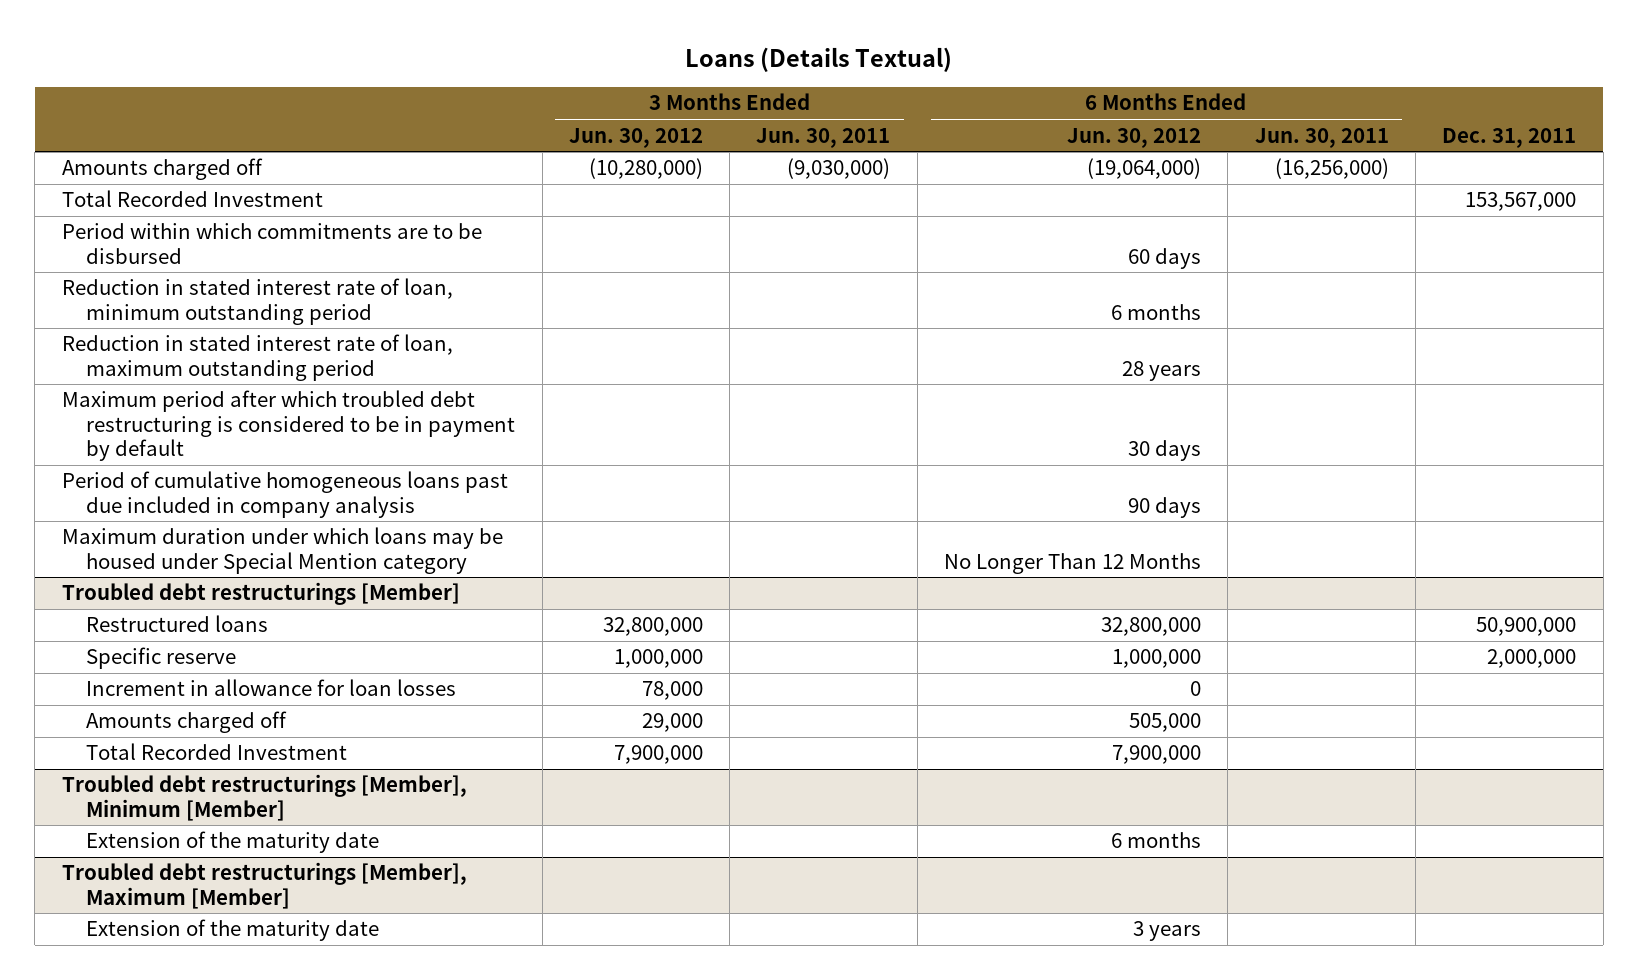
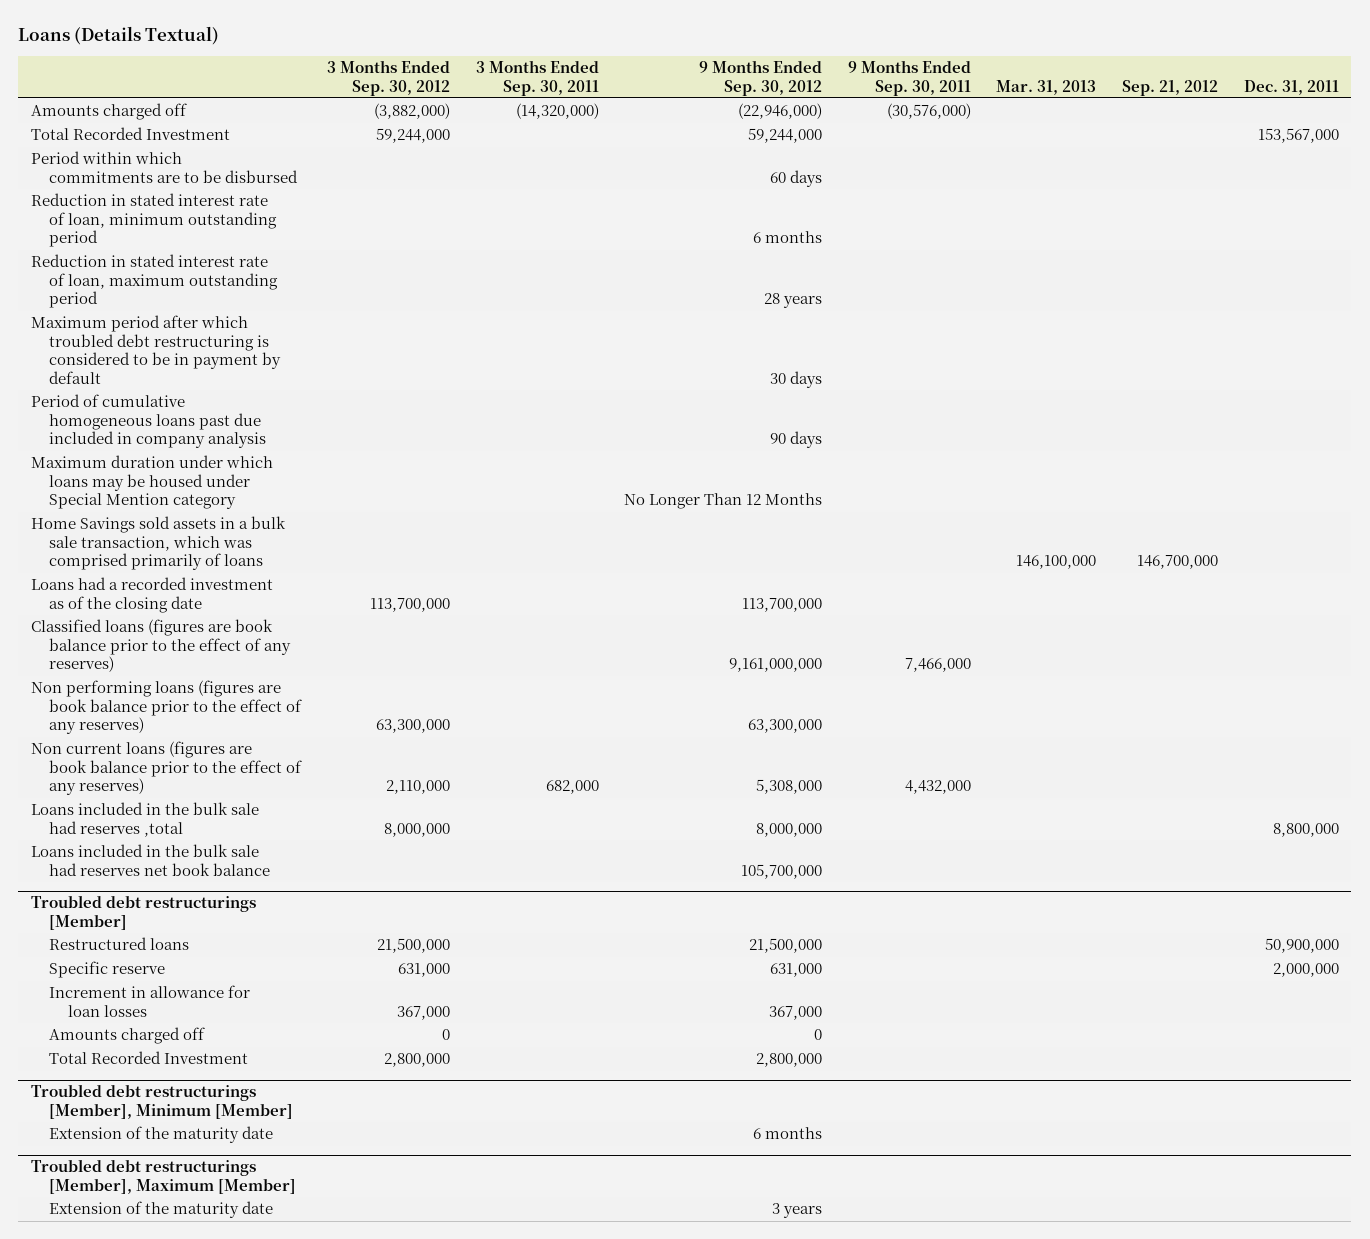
- | 3 Months Ended Jun. 30, 2012 | 3 Months Ended Jun. 30, 2011 | 6 Months Ended Jun. 30, 2012 | 6 Months Ended Jun. 30, 2011 | Dec. 31, 2011
+ | 3 Months Ended Sep. 30, 2012 | 3 Months Ended Sep. 30, 2011 | 9 Months Ended Sep. 30, 2012 | 9 Months Ended Sep. 30, 2011 | Mar. 31, 2013 | Sep. 21, 2012 | Dec. 31, 2011
+ Home Savings sold assets in a bulk sale transaction, which was comprised primarily of loans | | | | | 146,100,000 | 146,700,000 |
+ Loans had a recorded investment as of the closing date | 113,700,000 | | 113,700,000 | | | |
+ Classified loans (figures are book balance prior to the effect of any reserves) | | | 9,161,000,000 | 7,466,000 | | |
+ Non performing loans (figures are book balance prior to the effect of any reserves) | 63,300,000 | | 63,300,000 | | | |
+ Non current loans (figures are book balance prior to the effect of any reserves) | 2,110,000 | 682,000 | 5,308,000 | 4,432,000 | | |
+ Loans included in the bulk sale had reserves ,total | 8,000,000 | | 8,000,000 | | | | 8,800,000
+ Loans included in the bulk sale had reserves net book balance | | | 105,700,000 | | | |

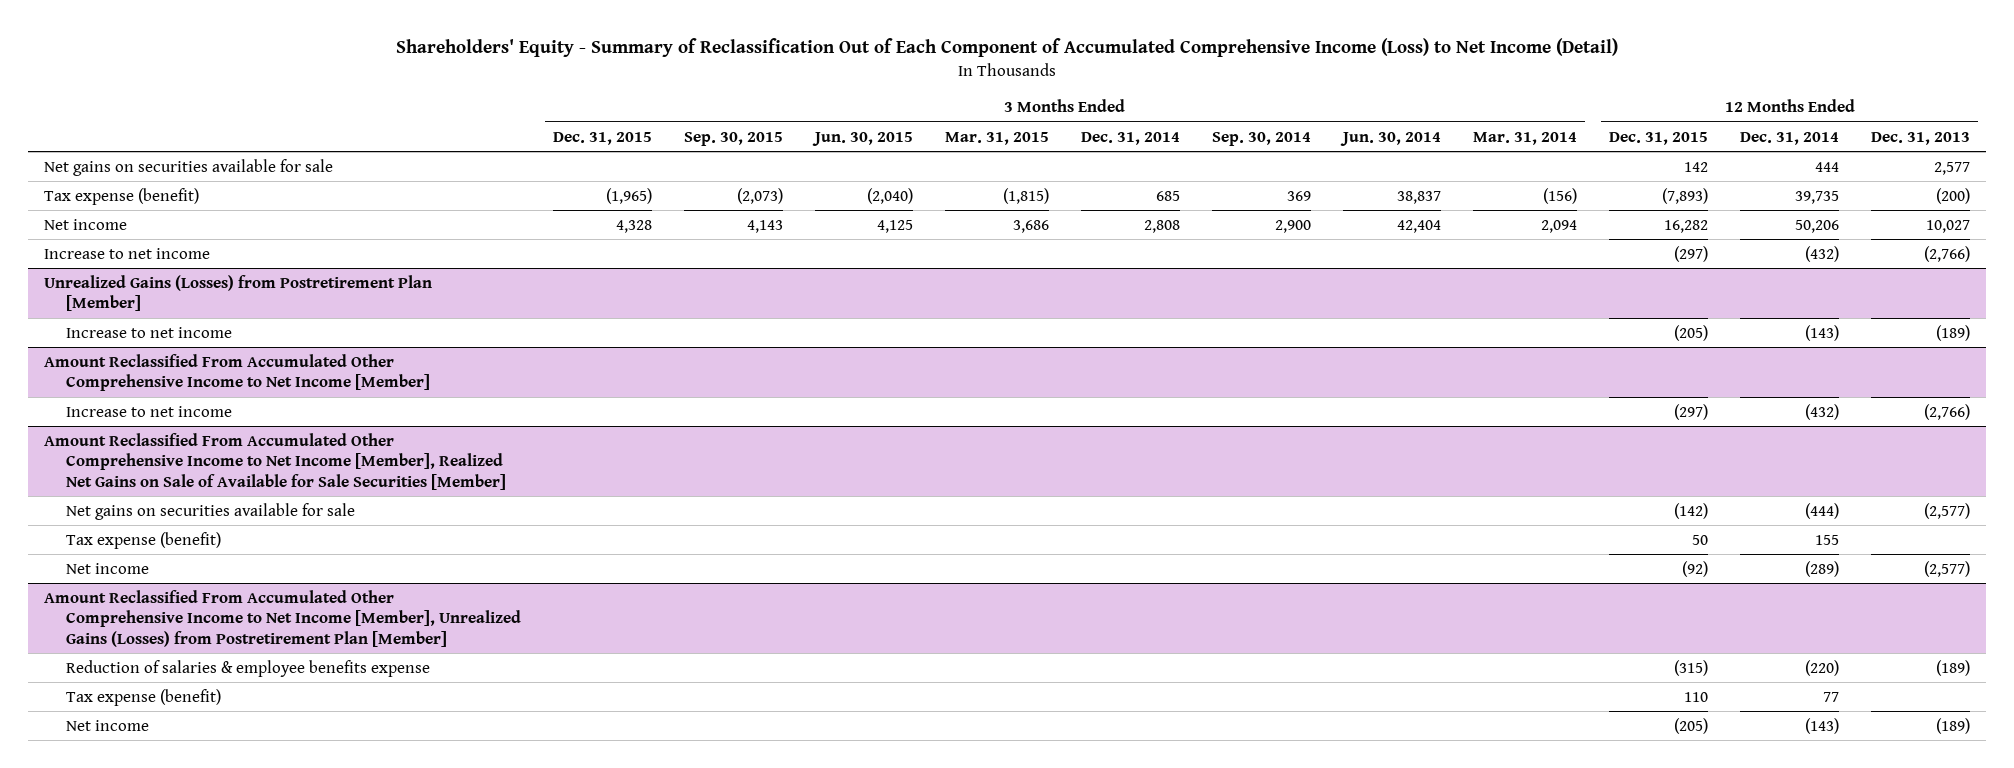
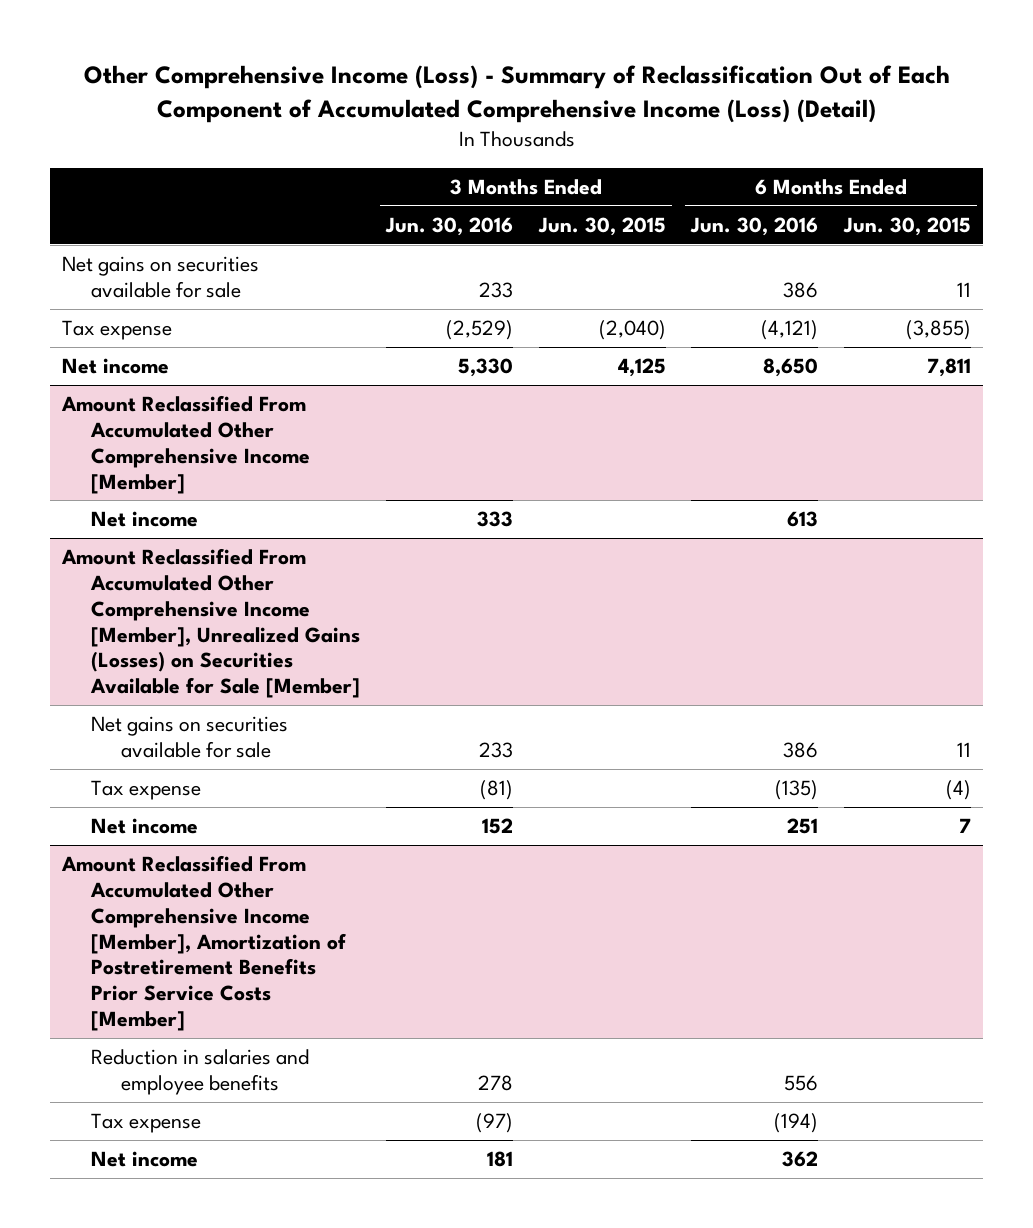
- Shareholders' Equity - Summary of Reclassification Out of Each Component of Accumulated Comprehensive Income (Loss) to Net Income (Detail)
+ Other Comprehensive Income (Loss) - Summary of Reclassification Out of Each Component of Accumulated Comprehensive Income (Loss) (Detail)
- | 3 Months Ended Dec. 31, 2015 | 3 Months Ended Sep. 30, 2015 | 3 Months Ended Jun. 30, 2015 | 3 Months Ended Mar. 31, 2015 | 3 Months Ended Dec. 31, 2014 | 3 Months Ended Sep. 30, 2014 | 3 Months Ended Jun. 30, 2014 | 3 Months Ended Mar. 31, 2014 | 12 Months Ended Dec. 31, 2015 | 12 Months Ended Dec. 31, 2014 | 12 Months Ended Dec. 31, 2013
+ | 3 Months Ended Jun. 30, 2016 | 3 Months Ended Jun. 30, 2015 | 6 Months Ended Jun. 30, 2016 | 6 Months Ended Jun. 30, 2015
- Tax expense (benefit) | (1,965) | (2,073) | (2,040) | (1,815) | 685 | 369 | 38,837 | (156) | (7,893) | 39,735 | (200)
+ Tax expense | (2,529) | (2,040) | (4,121) | (3,855)
- Increase to net income | | | | | | | | | (297) | (432) | (2,766)
- Unrealized Gains (Losses) from Postretirement Plan [Member]
- Increase to net income | | | | | | | | | (205) | (143) | (189)
- Amount Reclassified From Accumulated Other Comprehensive Income to Net Income [Member]
- Increase to net income | | | | | | | | | (297) | (432) | (2,766)
- Amount Reclassified From Accumulated Other Comprehensive Income to Net Income [Member], Realized Net Gains on Sale of Available for Sale Securities [Member]
+ Amount Reclassified From Accumulated Other Comprehensive Income [Member]
+ Net income | 333 | | 613 |
+ Amount Reclassified From Accumulated Other Comprehensive Income [Member], Unrealized Gains (Losses) on Securities Available for Sale [Member]
- Tax expense (benefit) | | | | | | | | | 50 | 155 |
+ Tax expense | (81) | | (135) | (4)
- Amount Reclassified From Accumulated Other Comprehensive Income to Net Income [Member], Unrealized Gains (Losses) from Postretirement Plan [Member]
- Reduction of salaries & employee benefits expense | | | | | | | | | (315) | (220) | (189)
- Tax expense (benefit) | | | | | | | | | 110 | 77 |
- Net income | | | | | | | | | (205) | (143) | (189)
+ Amount Reclassified From Accumulated Other Comprehensive Income [Member], Amortization of Postretirement Benefits Prior Service Costs [Member]
+ Reduction in salaries and employee benefits | 278 | | 556 |
+ Tax expense | (97) | | (194) |
+ Net income | 181 | | 362 |

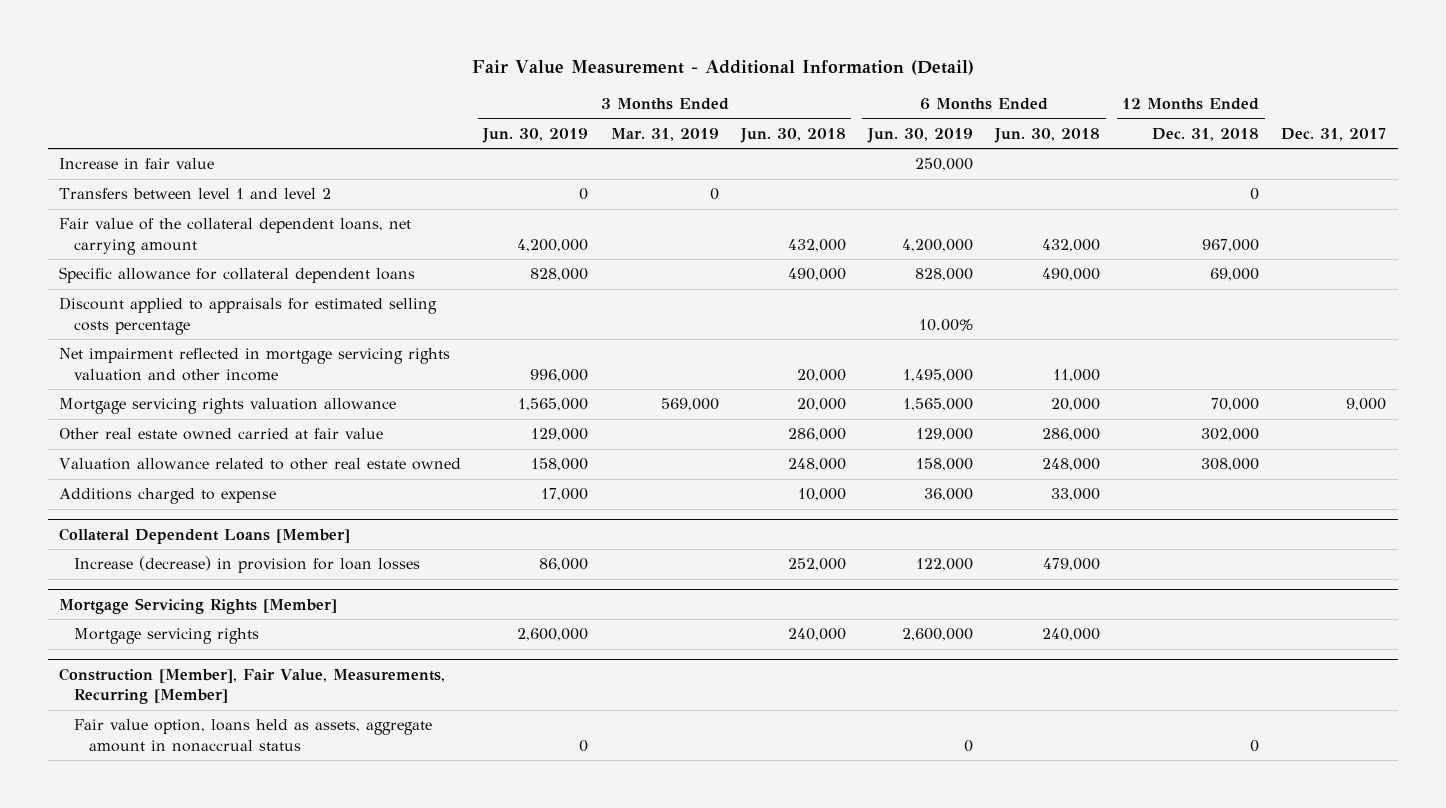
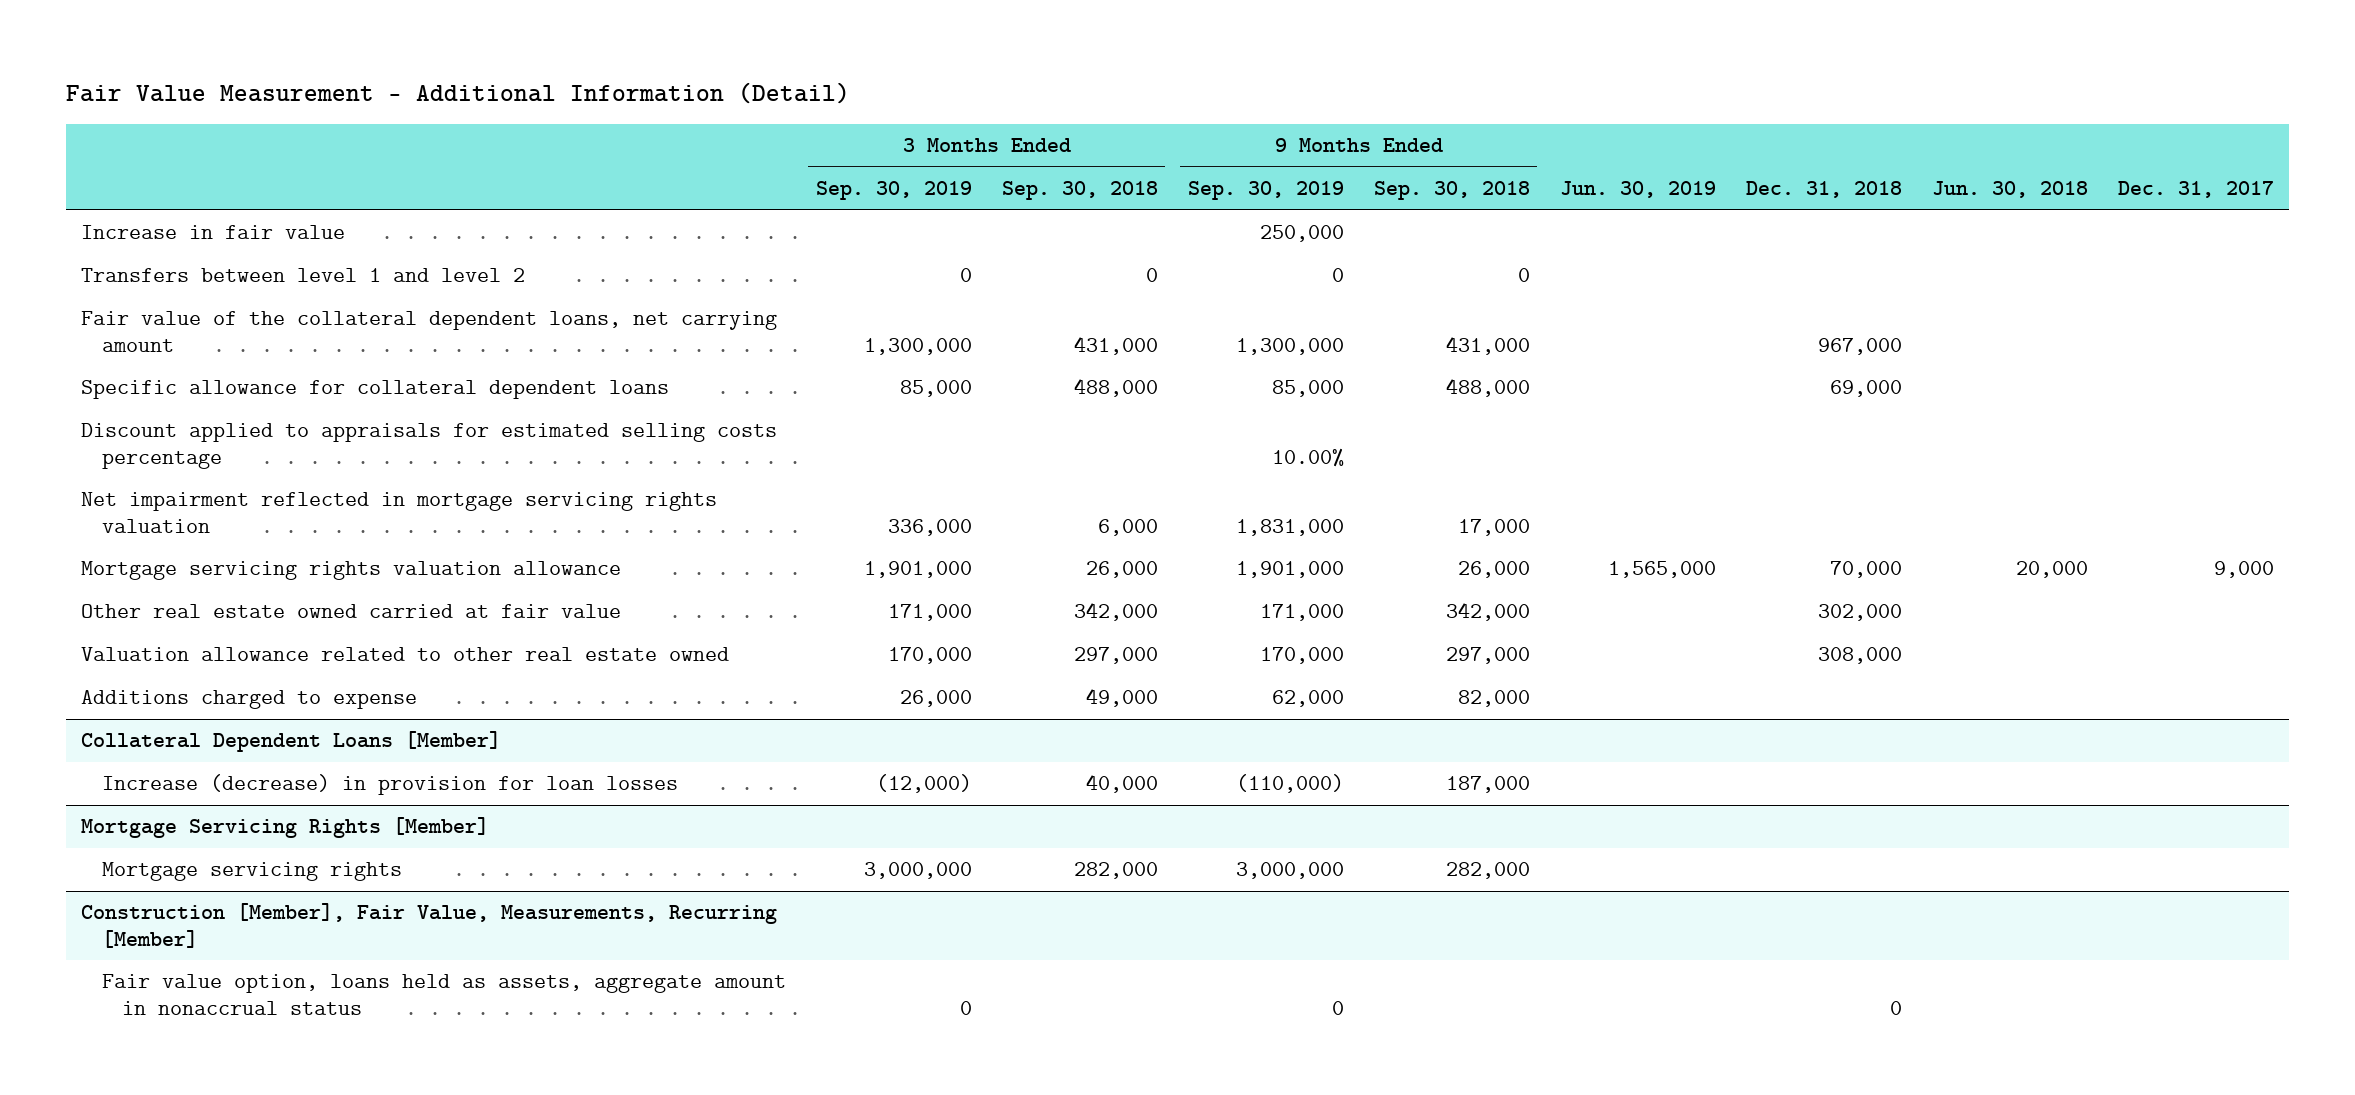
- | 3 Months Ended Jun. 30, 2019 | 3 Months Ended Mar. 31, 2019 | 3 Months Ended Jun. 30, 2018 | 6 Months Ended Jun. 30, 2019 | 6 Months Ended Jun. 30, 2018 | 12 Months Ended Dec. 31, 2018 | Dec. 31, 2017
+ | 3 Months Ended Sep. 30, 2019 | 3 Months Ended Sep. 30, 2018 | 9 Months Ended Sep. 30, 2019 | 9 Months Ended Sep. 30, 2018 | Jun. 30, 2019 | Dec. 31, 2018 | Jun. 30, 2018 | Dec. 31, 2017
- Net impairment reflected in mortgage servicing rights valuation and other income | 996,000 | | 20,000 | 1,495,000 | 11,000 | |
+ Net impairment reflected in mortgage servicing rights valuation | 336,000 | 6,000 | 1,831,000 | 17,000 | | | |

